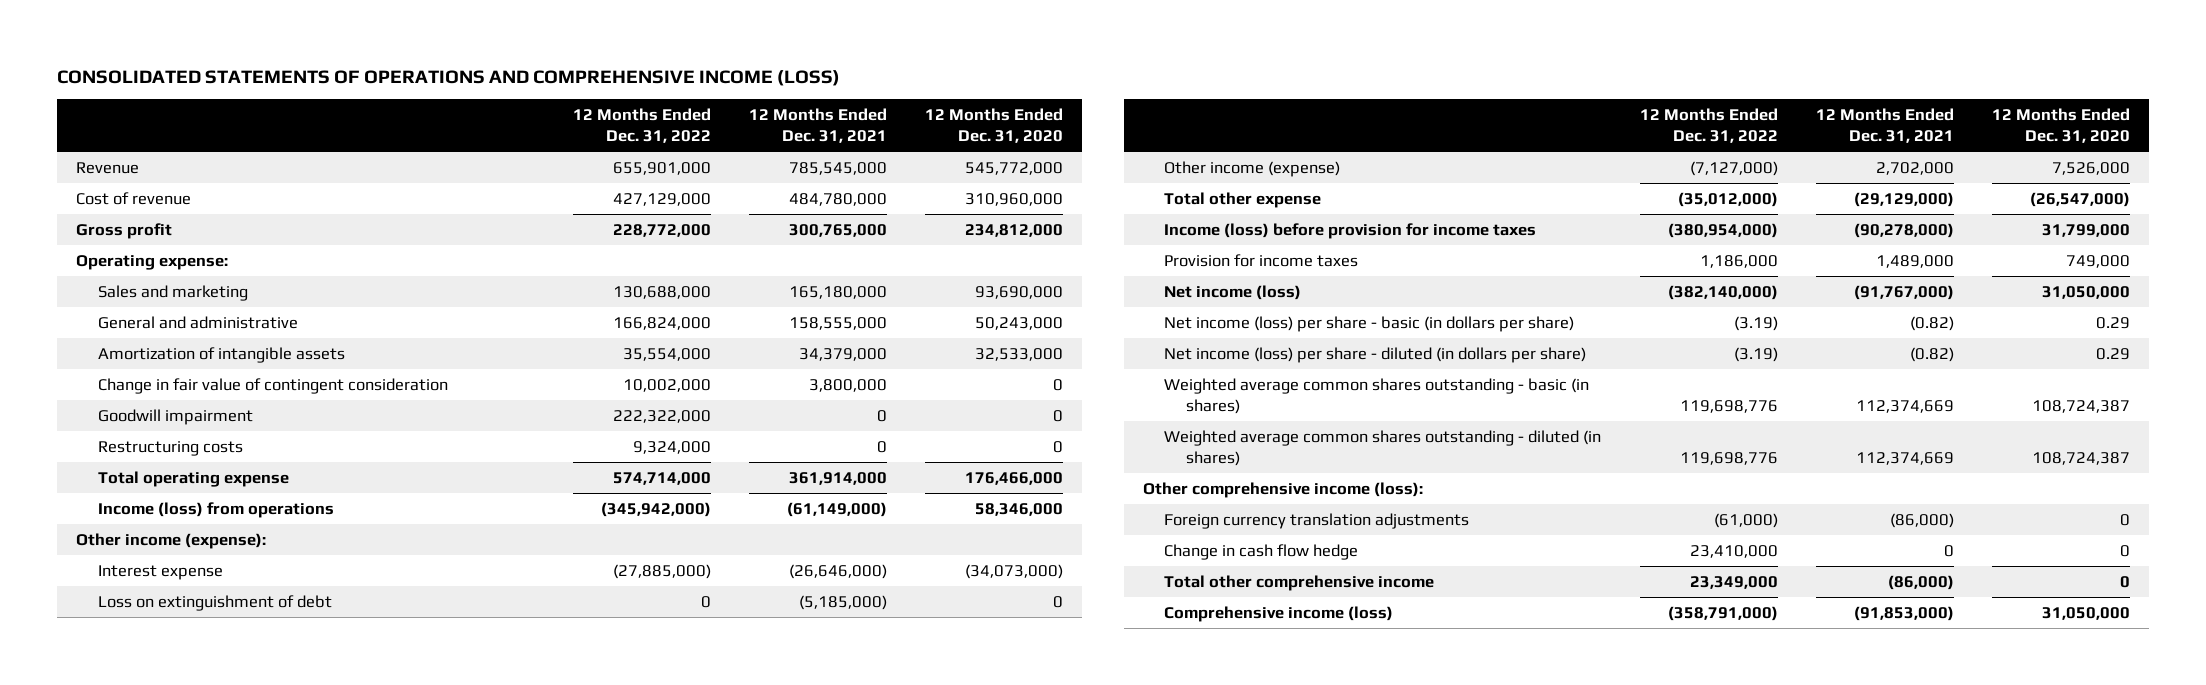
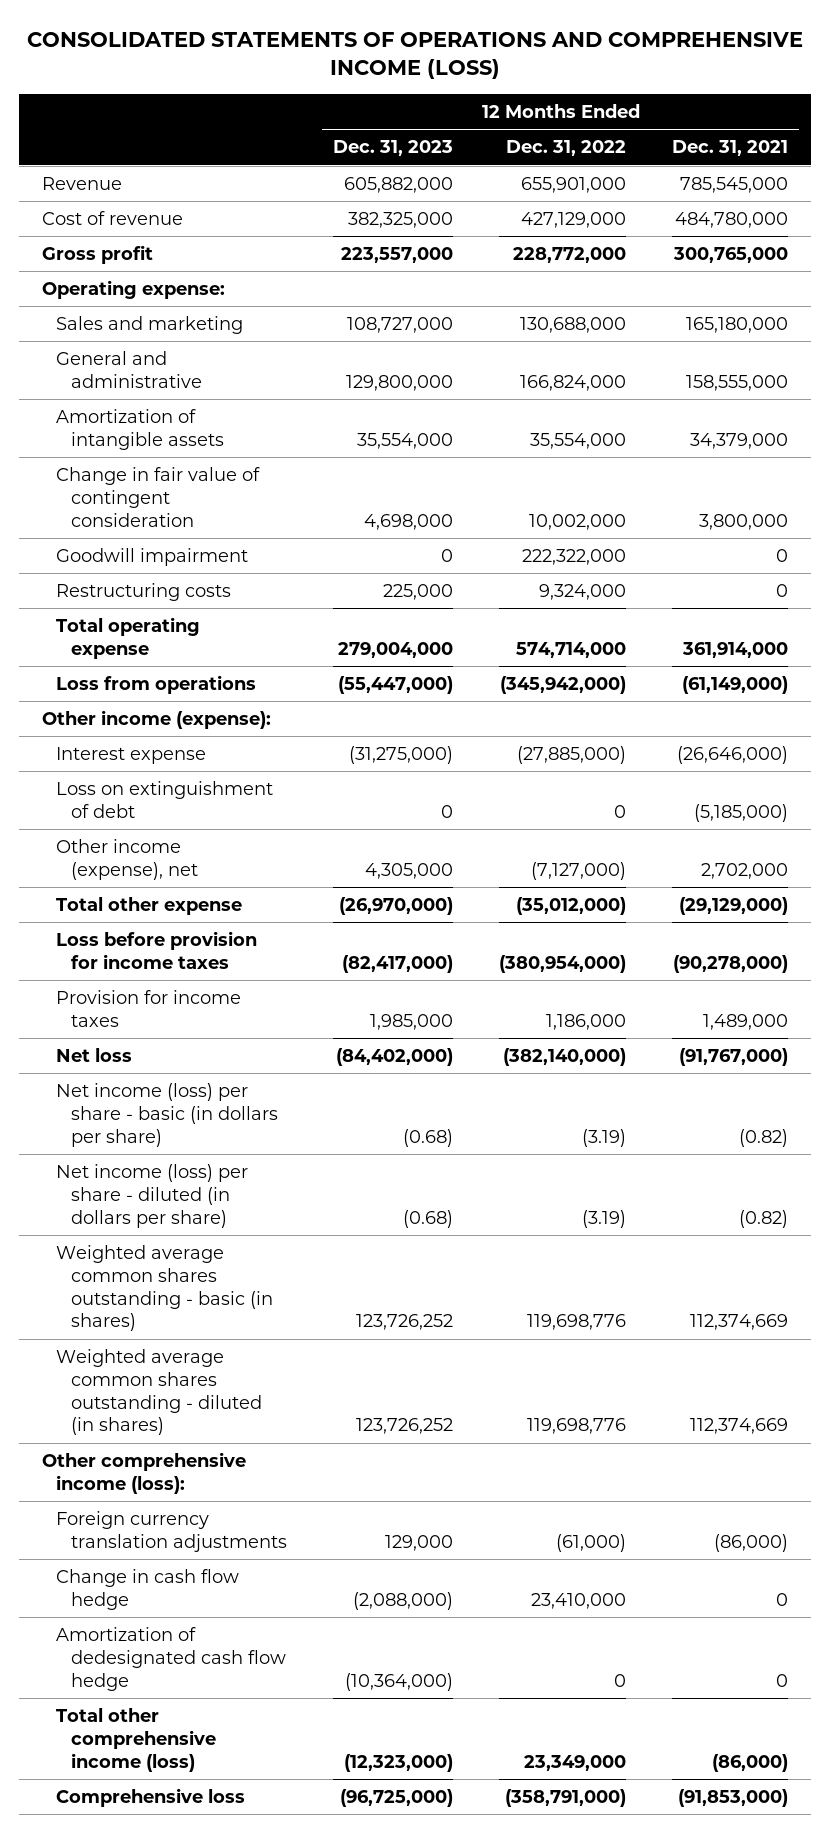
- | 12 Months Ended Dec. 31, 2022 | 12 Months Ended Dec. 31, 2021 | 12 Months Ended Dec. 31, 2020
+ | 12 Months Ended Dec. 31, 2023 | 12 Months Ended Dec. 31, 2022 | 12 Months Ended Dec. 31, 2021
- Income (loss) from operations | (345,942,000) | (61,149,000) | 58,346,000
+ Loss from operations | (55,447,000) | (345,942,000) | (61,149,000)
- Other income (expense) | (7,127,000) | 2,702,000 | 7,526,000
+ Other income (expense), net | 4,305,000 | (7,127,000) | 2,702,000
- Income (loss) before provision for income taxes | (380,954,000) | (90,278,000) | 31,799,000
+ Loss before provision for income taxes | (82,417,000) | (380,954,000) | (90,278,000)
- Net income (loss) | (382,140,000) | (91,767,000) | 31,050,000
+ Net loss | (84,402,000) | (382,140,000) | (91,767,000)
- Total other comprehensive income | 23,349,000 | (86,000) | 0
- Comprehensive income (loss) | (358,791,000) | (91,853,000) | 31,050,000
+ Amortization of dedesignated cash flow hedge | (10,364,000) | 0 | 0
+ Total other comprehensive income (loss) | (12,323,000) | 23,349,000 | (86,000)
+ Comprehensive loss | (96,725,000) | (358,791,000) | (91,853,000)

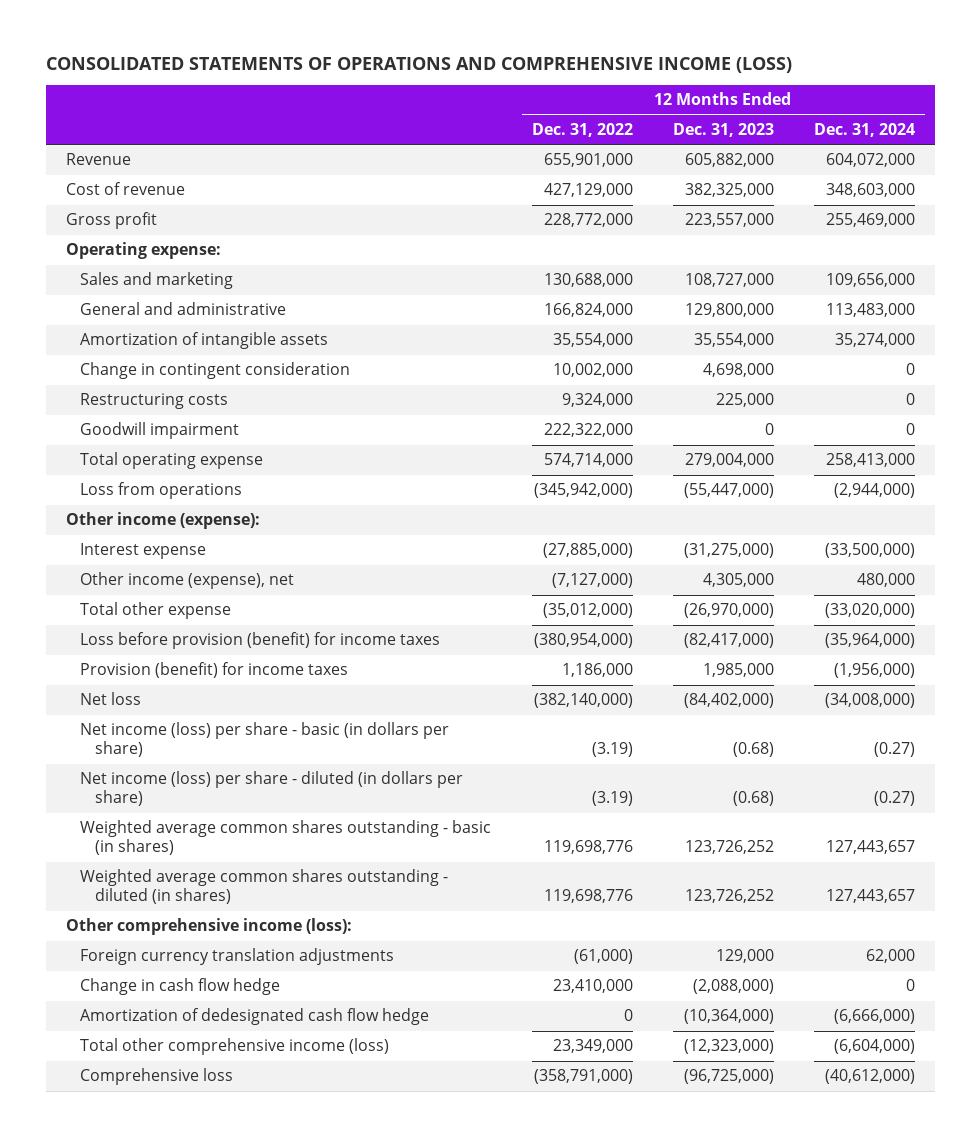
- | 12 Months Ended Dec. 31, 2023 | 12 Months Ended Dec. 31, 2022 | 12 Months Ended Dec. 31, 2021
+ | 12 Months Ended Dec. 31, 2022 | 12 Months Ended Dec. 31, 2023 | 12 Months Ended Dec. 31, 2024
- Change in fair value of contingent consideration | 4,698,000 | 10,002,000 | 3,800,000
+ Change in contingent consideration | 10,002,000 | 4,698,000 | 0
moved down: Goodwill impairment | 222,322,000 | 0 | 0
- Loss on extinguishment of debt | 0 | 0 | (5,185,000)
- Loss before provision for income taxes | (82,417,000) | (380,954,000) | (90,278,000)
- Provision for income taxes | 1,985,000 | 1,186,000 | 1,489,000
+ Loss before provision (benefit) for income taxes | (380,954,000) | (82,417,000) | (35,964,000)
+ Provision (benefit) for income taxes | 1,186,000 | 1,985,000 | (1,956,000)

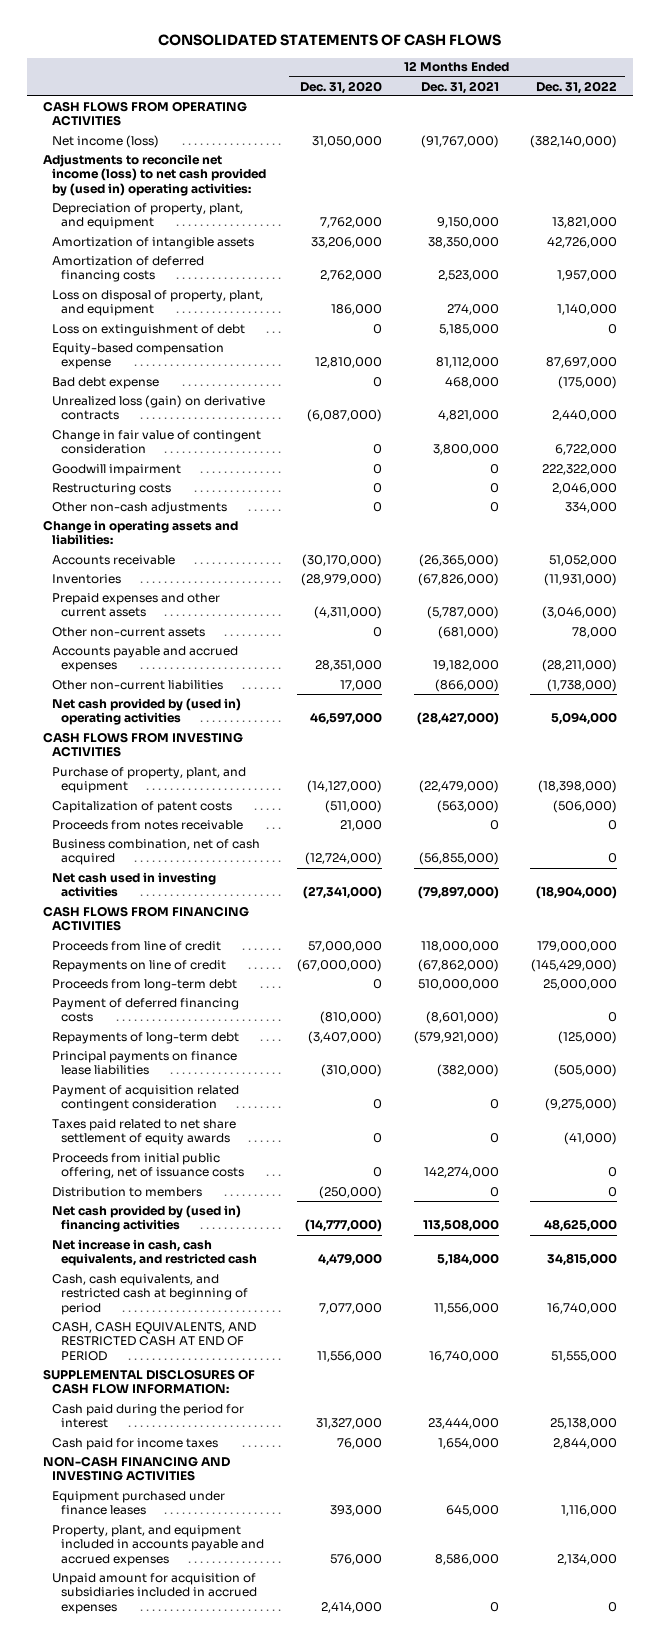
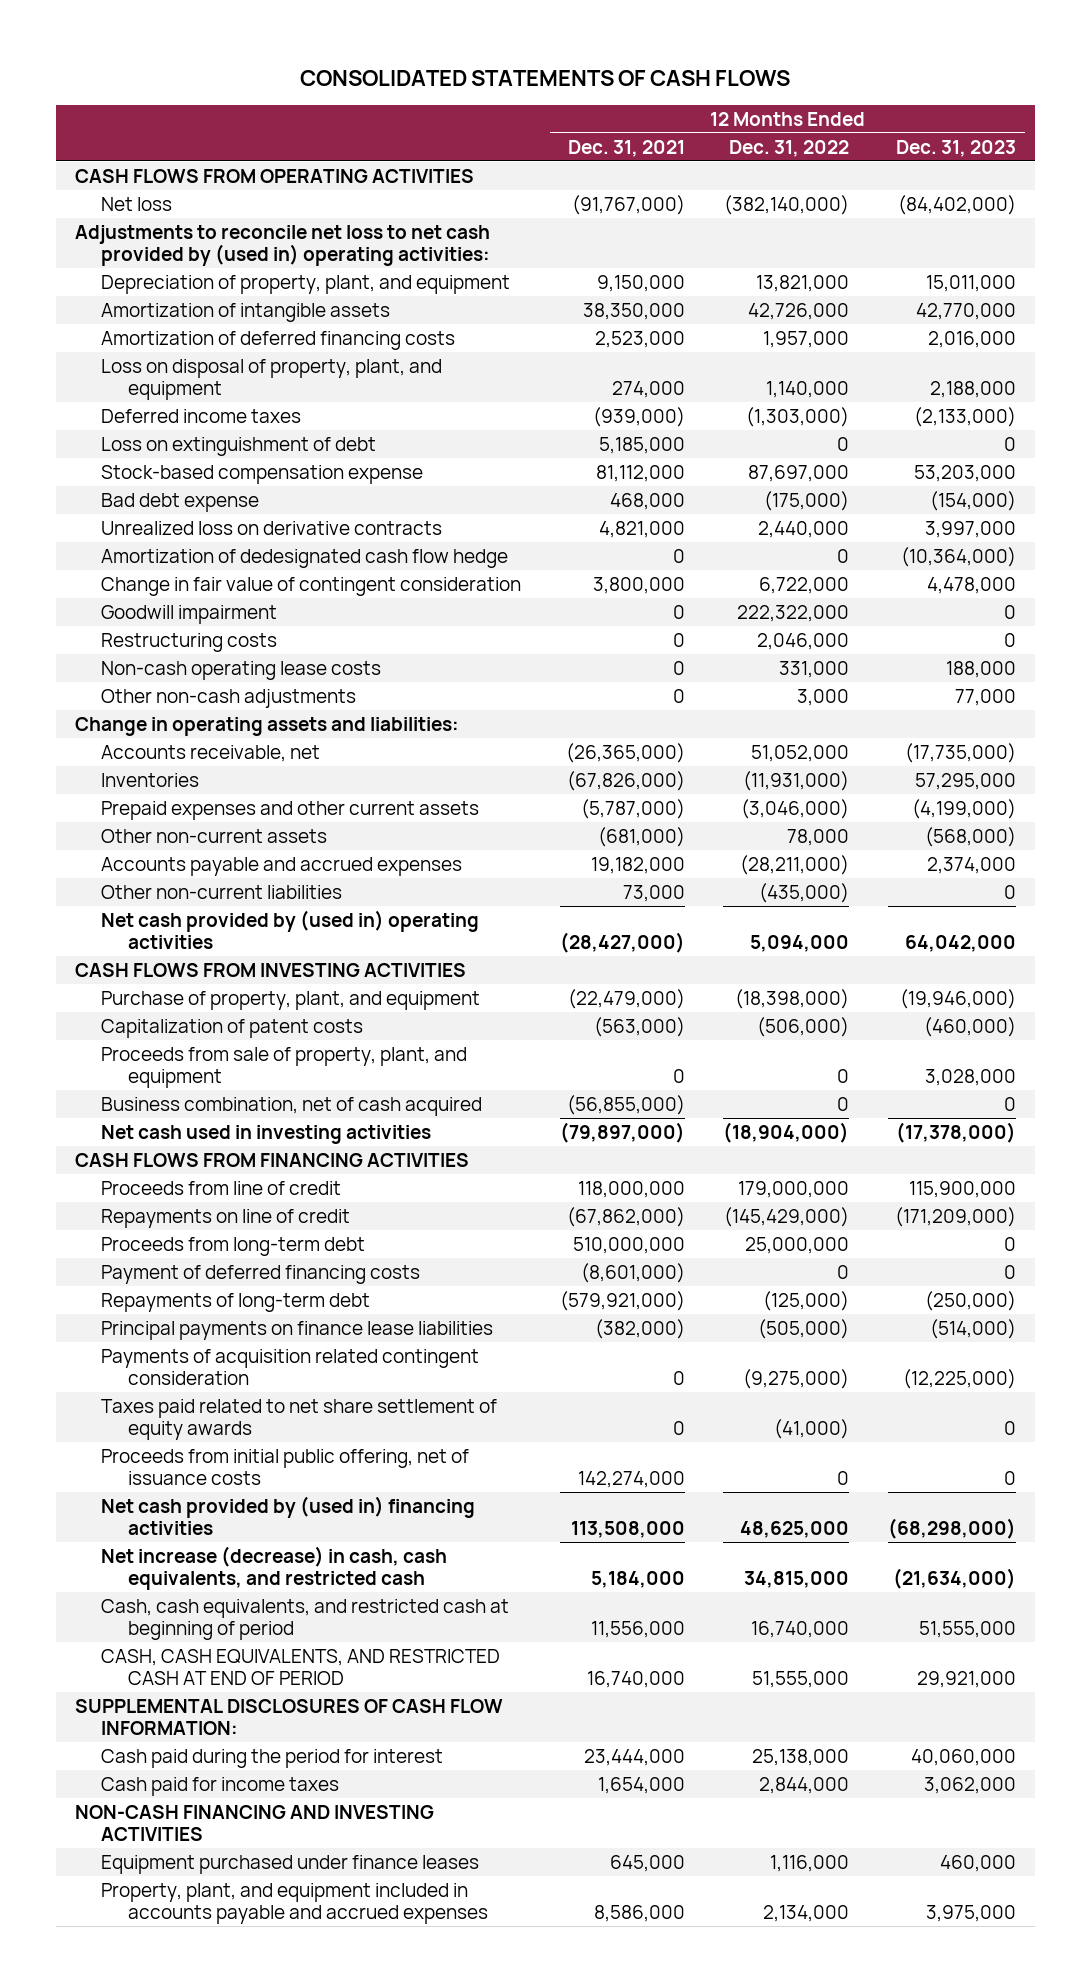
- | 12 Months Ended Dec. 31, 2020 | 12 Months Ended Dec. 31, 2021 | 12 Months Ended Dec. 31, 2022
+ | 12 Months Ended Dec. 31, 2021 | 12 Months Ended Dec. 31, 2022 | 12 Months Ended Dec. 31, 2023
- Net income (loss) | 31,050,000 | (91,767,000) | (382,140,000)
- Adjustments to reconcile net income (loss) to net cash provided by (used in) operating activities:
+ Net loss | (91,767,000) | (382,140,000) | (84,402,000)
+ Adjustments to reconcile net loss to net cash provided by (used in) operating activities:
+ Deferred income taxes | (939,000) | (1,303,000) | (2,133,000)
- Equity-based compensation expense | 12,810,000 | 81,112,000 | 87,697,000
+ Stock-based compensation expense | 81,112,000 | 87,697,000 | 53,203,000
- Unrealized loss (gain) on derivative contracts | (6,087,000) | 4,821,000 | 2,440,000
+ Unrealized loss on derivative contracts | 4,821,000 | 2,440,000 | 3,997,000
+ Amortization of dedesignated cash flow hedge | 0 | 0 | (10,364,000)
- Other non-cash adjustments | 0 | 0 | 334,000
+ Non-cash operating lease costs | 0 | 331,000 | 188,000
+ Other non-cash adjustments | 0 | 3,000 | 77,000
- Accounts receivable | (30,170,000) | (26,365,000) | 51,052,000
+ Accounts receivable, net | (26,365,000) | 51,052,000 | (17,735,000)
- Other non-current liabilities | 17,000 | (866,000) | (1,738,000)
+ Other non-current liabilities | 73,000 | (435,000) | 0
- Proceeds from notes receivable | 21,000 | 0 | 0
+ Proceeds from sale of property, plant, and equipment | 0 | 0 | 3,028,000
- Payment of acquisition related contingent consideration | 0 | 0 | (9,275,000)
+ Payments of acquisition related contingent consideration | 0 | (9,275,000) | (12,225,000)
- Distribution to members | (250,000) | 0 | 0
- Net increase in cash, cash equivalents, and restricted cash | 4,479,000 | 5,184,000 | 34,815,000
+ Net increase (decrease) in cash, cash equivalents, and restricted cash | 5,184,000 | 34,815,000 | (21,634,000)
- Unpaid amount for acquisition of subsidiaries included in accrued expenses | 2,414,000 | 0 | 0

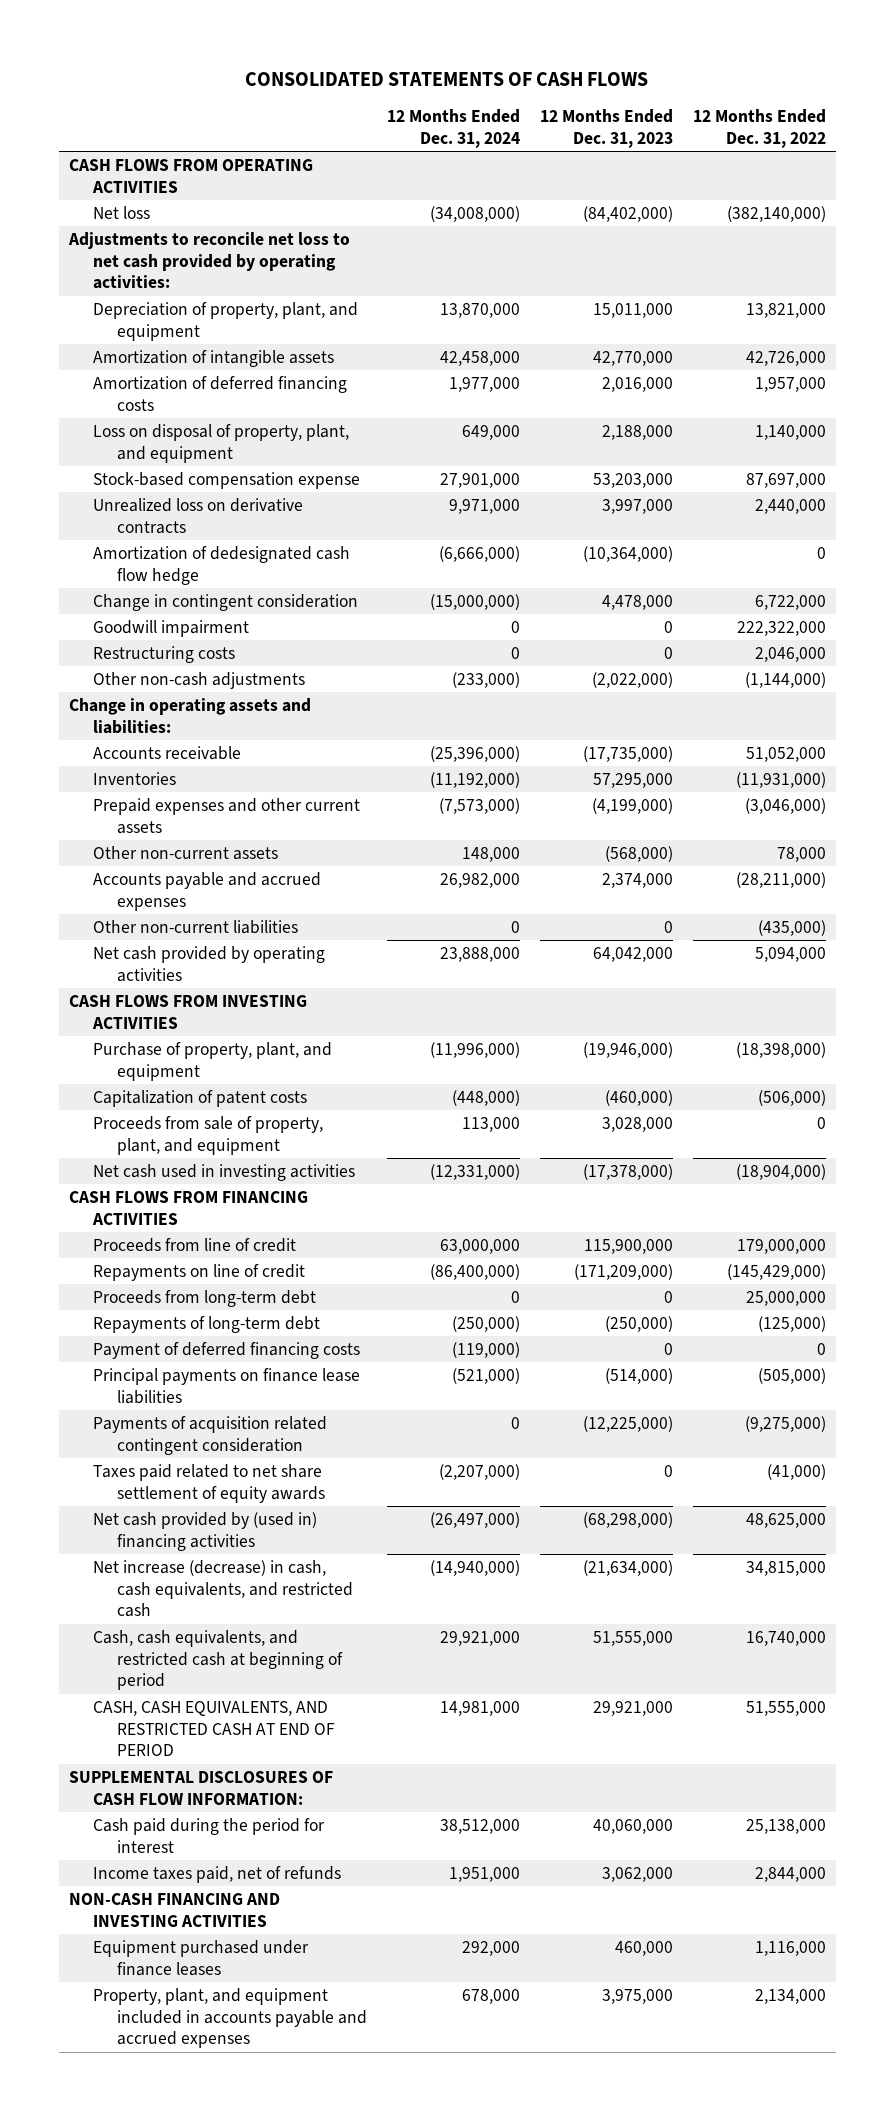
- | 12 Months Ended Dec. 31, 2021 | 12 Months Ended Dec. 31, 2022 | 12 Months Ended Dec. 31, 2023
+ | 12 Months Ended Dec. 31, 2024 | 12 Months Ended Dec. 31, 2023 | 12 Months Ended Dec. 31, 2022
- Adjustments to reconcile net loss to net cash provided by (used in) operating activities:
+ Adjustments to reconcile net loss to net cash provided by operating activities:
- Deferred income taxes | (939,000) | (1,303,000) | (2,133,000)
- Loss on extinguishment of debt | 5,185,000 | 0 | 0
- Bad debt expense | 468,000 | (175,000) | (154,000)
- Change in fair value of contingent consideration | 3,800,000 | 6,722,000 | 4,478,000
+ Change in contingent consideration | (15,000,000) | 4,478,000 | 6,722,000
- Non-cash operating lease costs | 0 | 331,000 | 188,000
- Other non-cash adjustments | 0 | 3,000 | 77,000
+ Other non-cash adjustments | (233,000) | (2,022,000) | (1,144,000)
- Accounts receivable, net | (26,365,000) | 51,052,000 | (17,735,000)
+ Accounts receivable | (25,396,000) | (17,735,000) | 51,052,000
- Net cash provided by (used in) operating activities | (28,427,000) | 5,094,000 | 64,042,000
+ Net cash provided by operating activities | 23,888,000 | 64,042,000 | 5,094,000
- Business combination, net of cash acquired | (56,855,000) | 0 | 0
moved down: Payment of deferred financing costs | (119,000) | 0 | 0
- Proceeds from initial public offering, net of issuance costs | 142,274,000 | 0 | 0
- Cash paid for income taxes | 1,654,000 | 2,844,000 | 3,062,000
+ Income taxes paid, net of refunds | 1,951,000 | 3,062,000 | 2,844,000

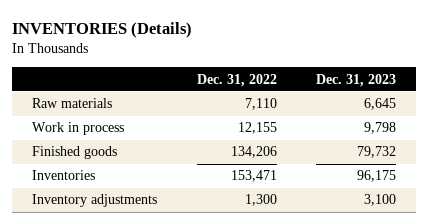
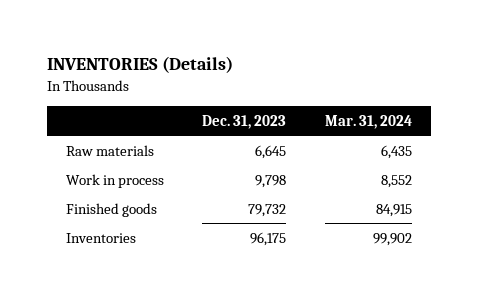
- | Dec. 31, 2022 | Dec. 31, 2023
+ | Dec. 31, 2023 | Mar. 31, 2024
- Inventory adjustments | 1,300 | 3,100

